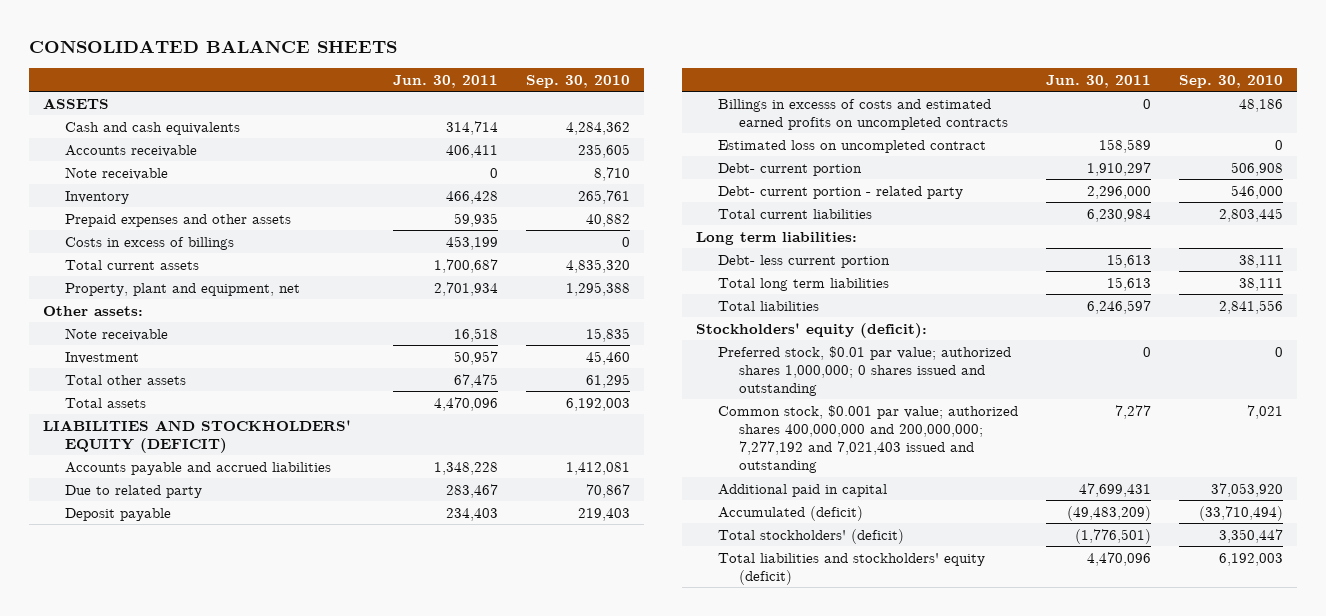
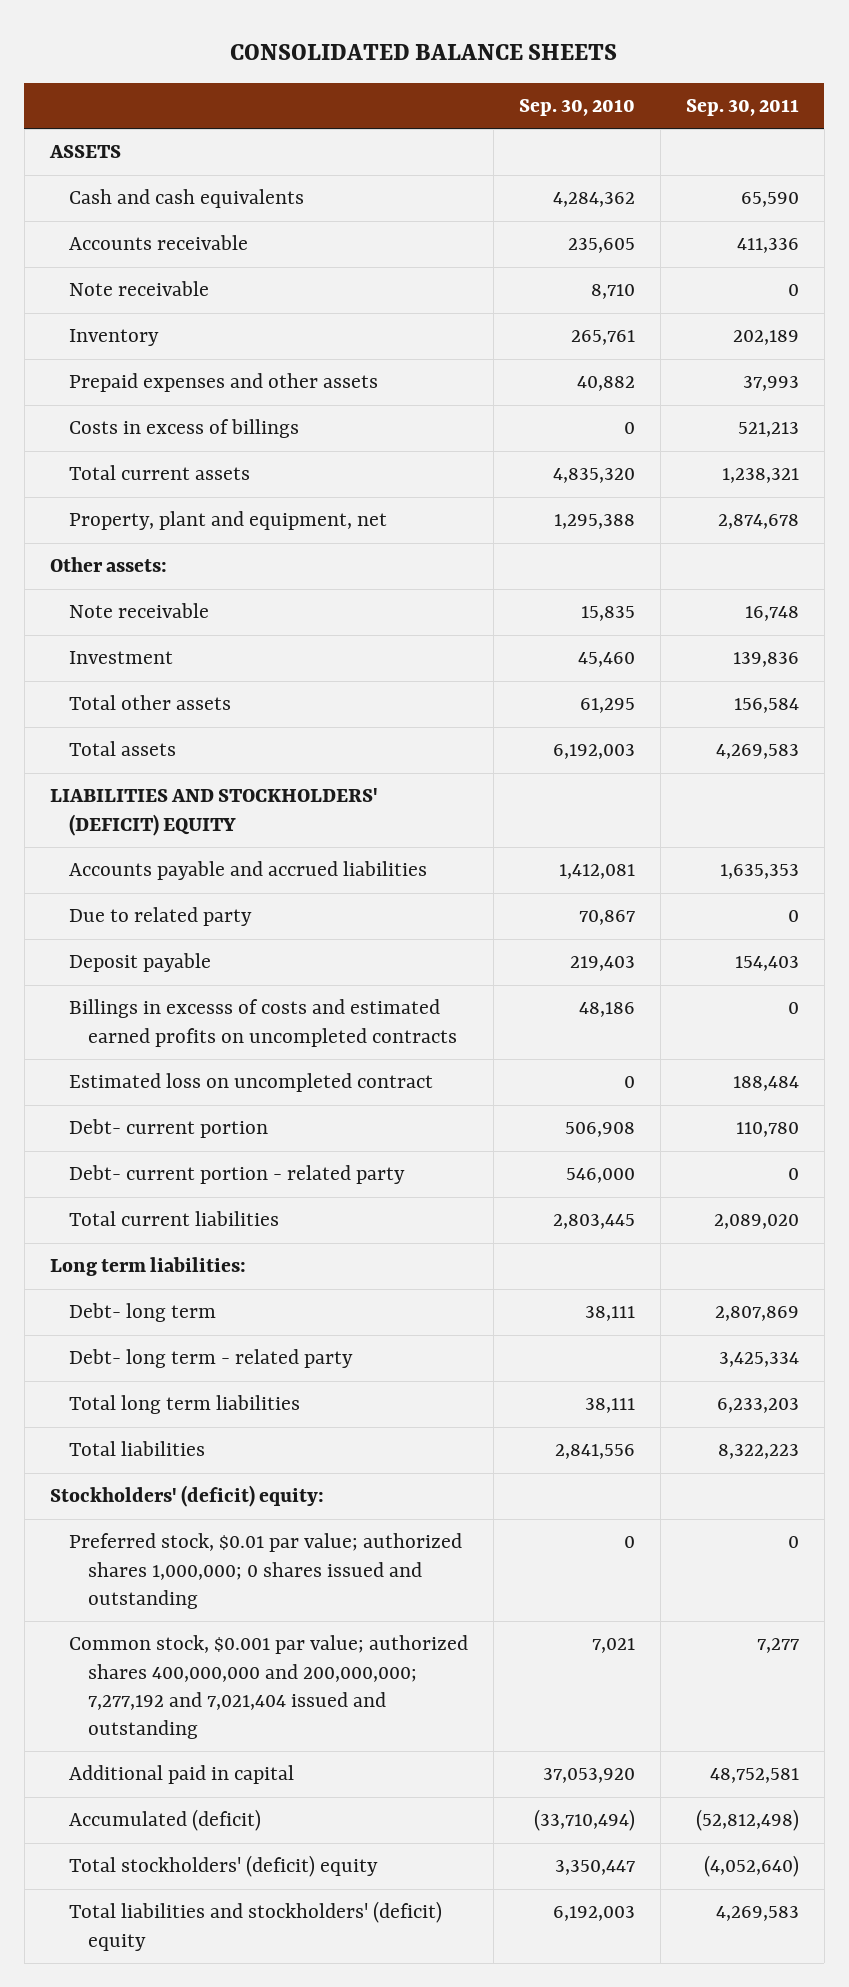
- | Jun. 30, 2011 | Sep. 30, 2010
+ | Sep. 30, 2010 | Sep. 30, 2011
- LIABILITIES AND STOCKHOLDERS' EQUITY (DEFICIT)
+ LIABILITIES AND STOCKHOLDERS' (DEFICIT) EQUITY
- Debt- less current portion | 15,613 | 38,111
+ Debt- long term | 38,111 | 2,807,869
+ Debt- long term - related party | | 3,425,334
- Stockholders' equity (deficit):
+ Stockholders' (deficit) equity:
- Common stock, $0.001 par value; authorized shares 400,000,000 and 200,000,000; 7,277,192 and 7,021,403 issued and outstanding | 7,277 | 7,021
+ Common stock, $0.001 par value; authorized shares 400,000,000 and 200,000,000; 7,277,192 and 7,021,404 issued and outstanding | 7,021 | 7,277
- Total stockholders' (deficit) | (1,776,501) | 3,350,447
- Total liabilities and stockholders' equity (deficit) | 4,470,096 | 6,192,003
+ Total stockholders' (deficit) equity | 3,350,447 | (4,052,640)
+ Total liabilities and stockholders' (deficit) equity | 6,192,003 | 4,269,583

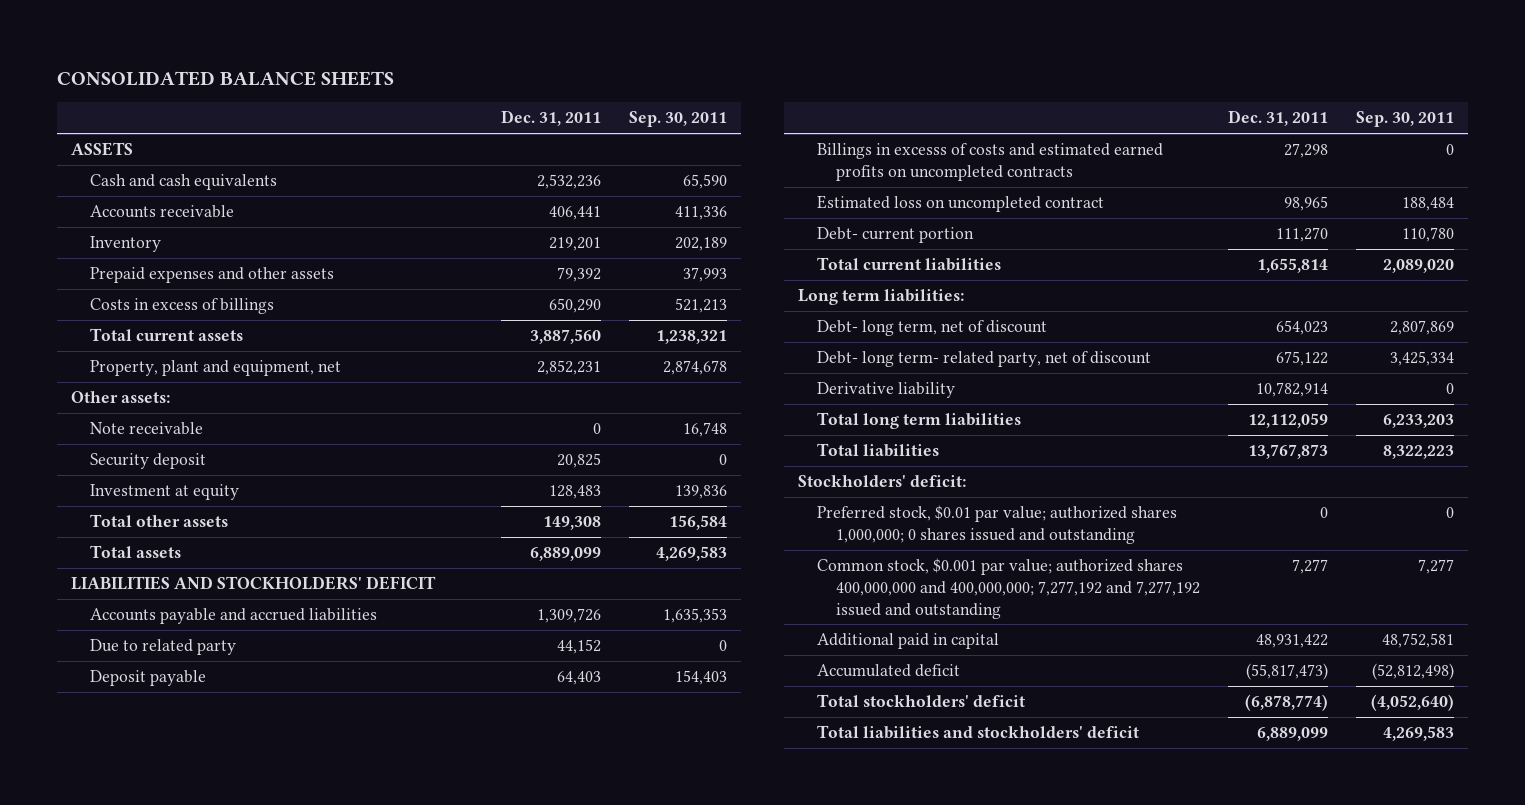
- | Sep. 30, 2010 | Sep. 30, 2011
+ | Dec. 31, 2011 | Sep. 30, 2011
- Note receivable | 8,710 | 0
- Investment | 45,460 | 139,836
+ Security deposit | 20,825 | 0
+ Investment at equity | 128,483 | 139,836
- LIABILITIES AND STOCKHOLDERS' (DEFICIT) EQUITY
+ LIABILITIES AND STOCKHOLDERS' DEFICIT
- Debt- current portion - related party | 546,000 | 0
- Debt- long term | 38,111 | 2,807,869
- Debt- long term - related party | | 3,425,334
+ Debt- long term, net of discount | 654,023 | 2,807,869
+ Debt- long term- related party, net of discount | 675,122 | 3,425,334
+ Derivative liability | 10,782,914 | 0
- Stockholders' (deficit) equity:
+ Stockholders' deficit:
- Common stock, $0.001 par value; authorized shares 400,000,000 and 200,000,000; 7,277,192 and 7,021,404 issued and outstanding | 7,021 | 7,277
+ Common stock, $0.001 par value; authorized shares 400,000,000 and 400,000,000; 7,277,192 and 7,277,192 issued and outstanding | 7,277 | 7,277
- Accumulated (deficit) | (33,710,494) | (52,812,498)
- Total stockholders' (deficit) equity | 3,350,447 | (4,052,640)
- Total liabilities and stockholders' (deficit) equity | 6,192,003 | 4,269,583
+ Accumulated deficit | (55,817,473) | (52,812,498)
+ Total stockholders' deficit | (6,878,774) | (4,052,640)
+ Total liabilities and stockholders' deficit | 6,889,099 | 4,269,583

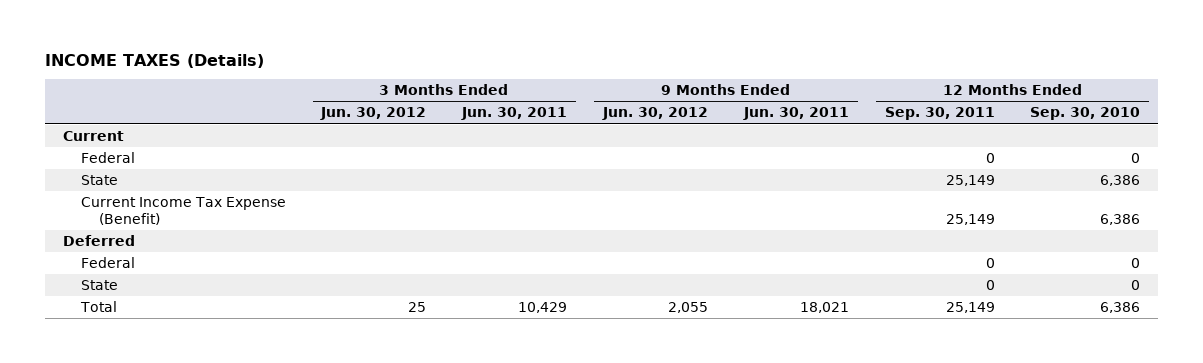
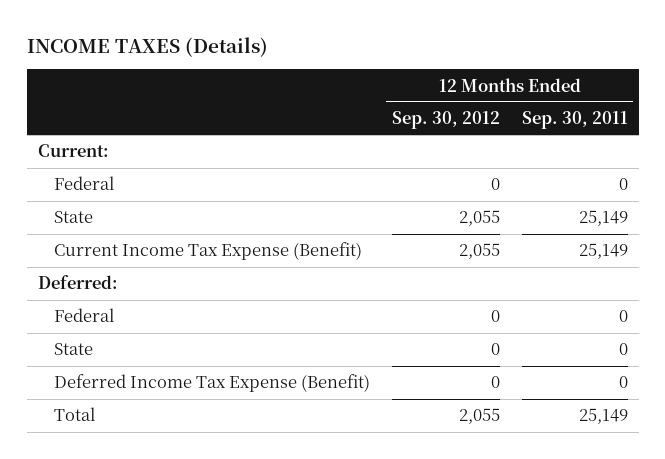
- | 3 Months Ended Jun. 30, 2012 | 3 Months Ended Jun. 30, 2011 | 9 Months Ended Jun. 30, 2012 | 9 Months Ended Jun. 30, 2011 | 12 Months Ended Sep. 30, 2011 | 12 Months Ended Sep. 30, 2010
+ | 12 Months Ended Sep. 30, 2012 | 12 Months Ended Sep. 30, 2011
- Current
+ Current:
- Deferred
+ Deferred:
+ Deferred Income Tax Expense (Benefit) | 0 | 0

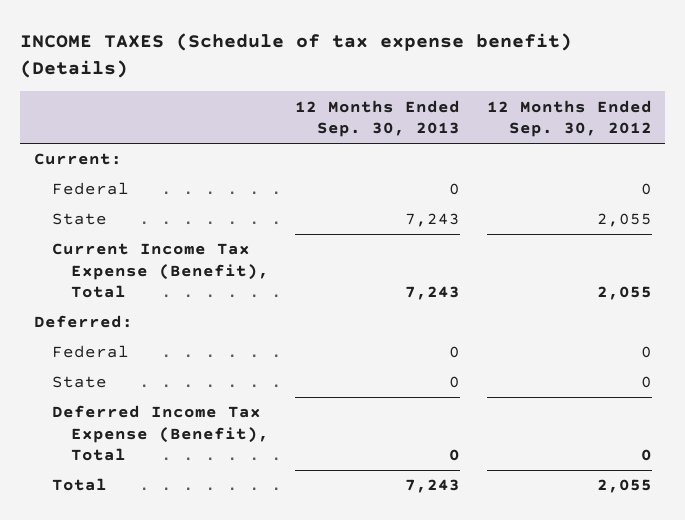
- INCOME TAXES (Details)
+ INCOME TAXES (Schedule of tax expense benefit) (Details)
- | 12 Months Ended Sep. 30, 2012 | 12 Months Ended Sep. 30, 2011
+ | 12 Months Ended Sep. 30, 2013 | 12 Months Ended Sep. 30, 2012
- Current Income Tax Expense (Benefit) | 2,055 | 25,149
+ Current Income Tax Expense (Benefit), Total | 7,243 | 2,055
- Deferred Income Tax Expense (Benefit) | 0 | 0
+ Deferred Income Tax Expense (Benefit), Total | 0 | 0

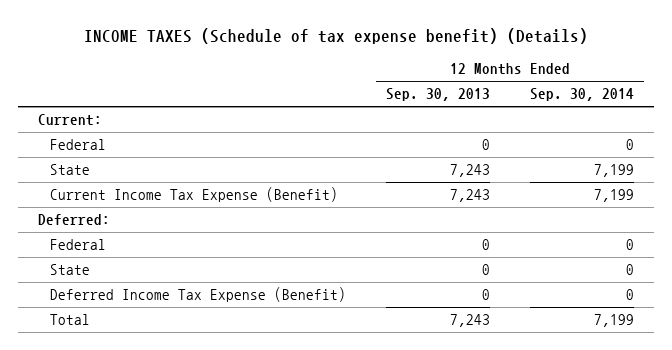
- | 12 Months Ended Sep. 30, 2013 | 12 Months Ended Sep. 30, 2012
+ | 12 Months Ended Sep. 30, 2013 | 12 Months Ended Sep. 30, 2014
- Current Income Tax Expense (Benefit), Total | 7,243 | 2,055
+ Current Income Tax Expense (Benefit) | 7,243 | 7,199
- Deferred Income Tax Expense (Benefit), Total | 0 | 0
+ Deferred Income Tax Expense (Benefit) | 0 | 0

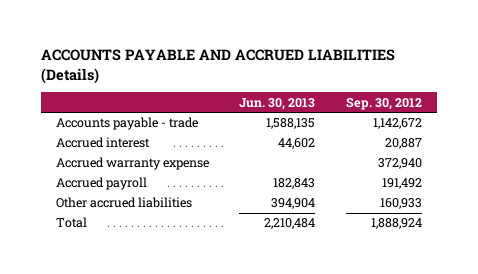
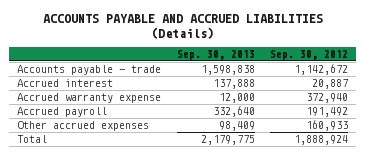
- | Jun. 30, 2013 | Sep. 30, 2012
+ | Sep. 30, 2013 | Sep. 30, 2012
- Other accrued liabilities | 394,904 | 160,933
+ Other accrued expenses | 98,409 | 160,933

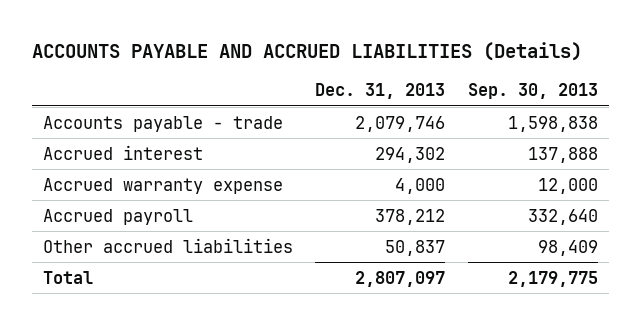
- | Sep. 30, 2013 | Sep. 30, 2012
+ | Dec. 31, 2013 | Sep. 30, 2013
- Other accrued expenses | 98,409 | 160,933
+ Other accrued liabilities | 50,837 | 98,409

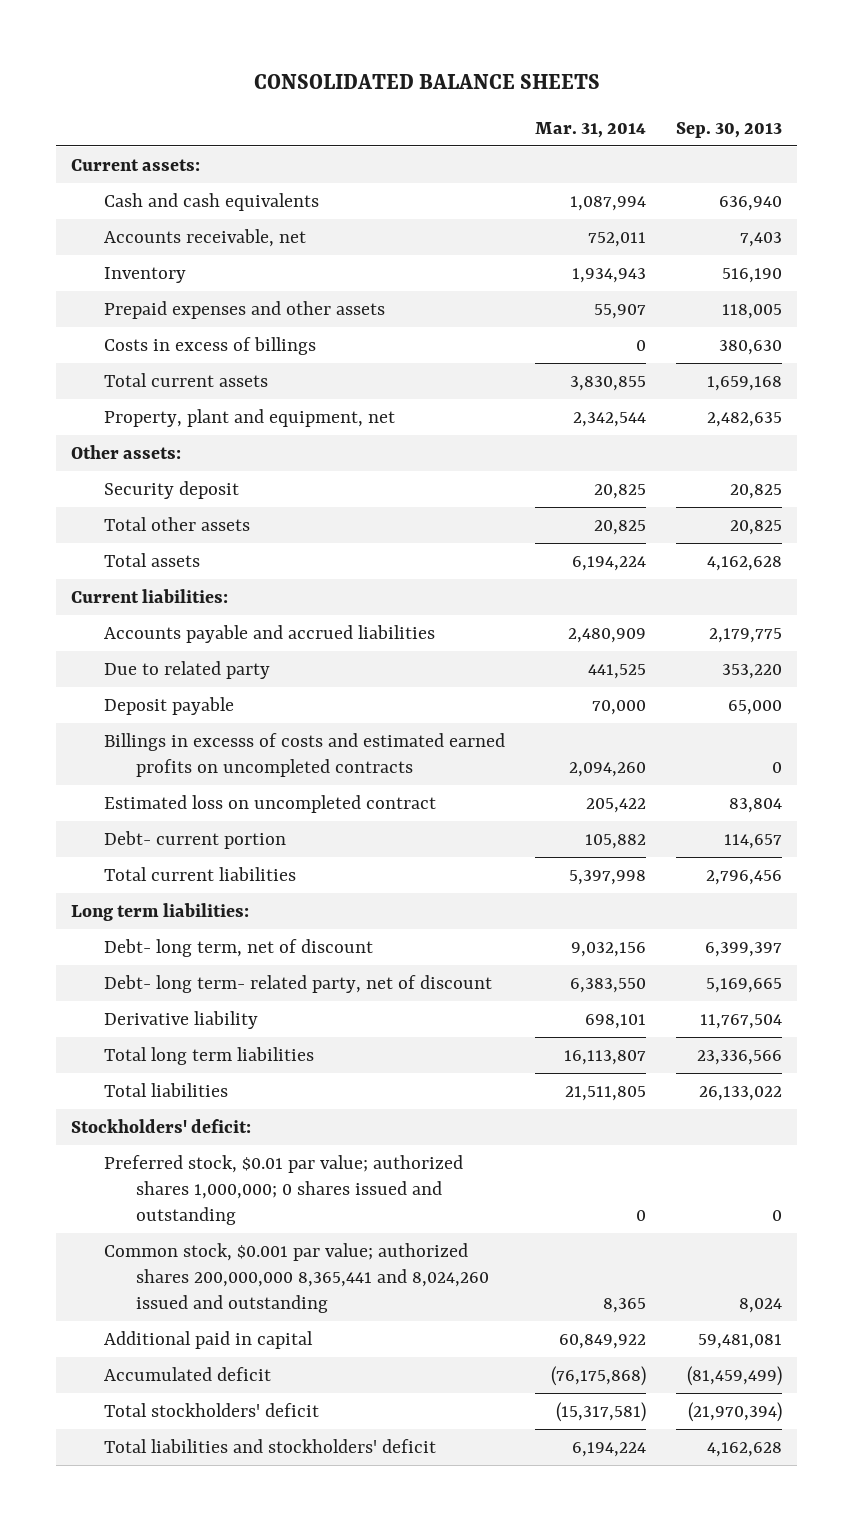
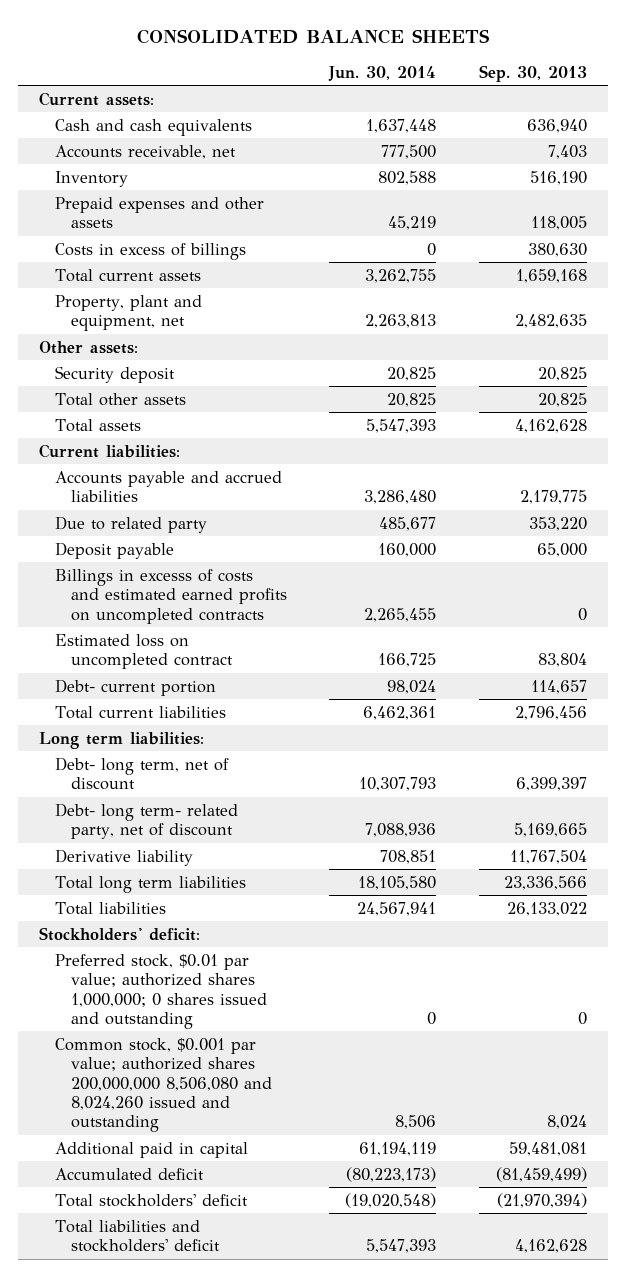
- | Mar. 31, 2014 | Sep. 30, 2013
+ | Jun. 30, 2014 | Sep. 30, 2013
- Common stock, $0.001 par value; authorized shares 200,000,000 8,365,441 and 8,024,260 issued and outstanding | 8,365 | 8,024
+ Common stock, $0.001 par value; authorized shares 200,000,000 8,506,080 and 8,024,260 issued and outstanding | 8,506 | 8,024

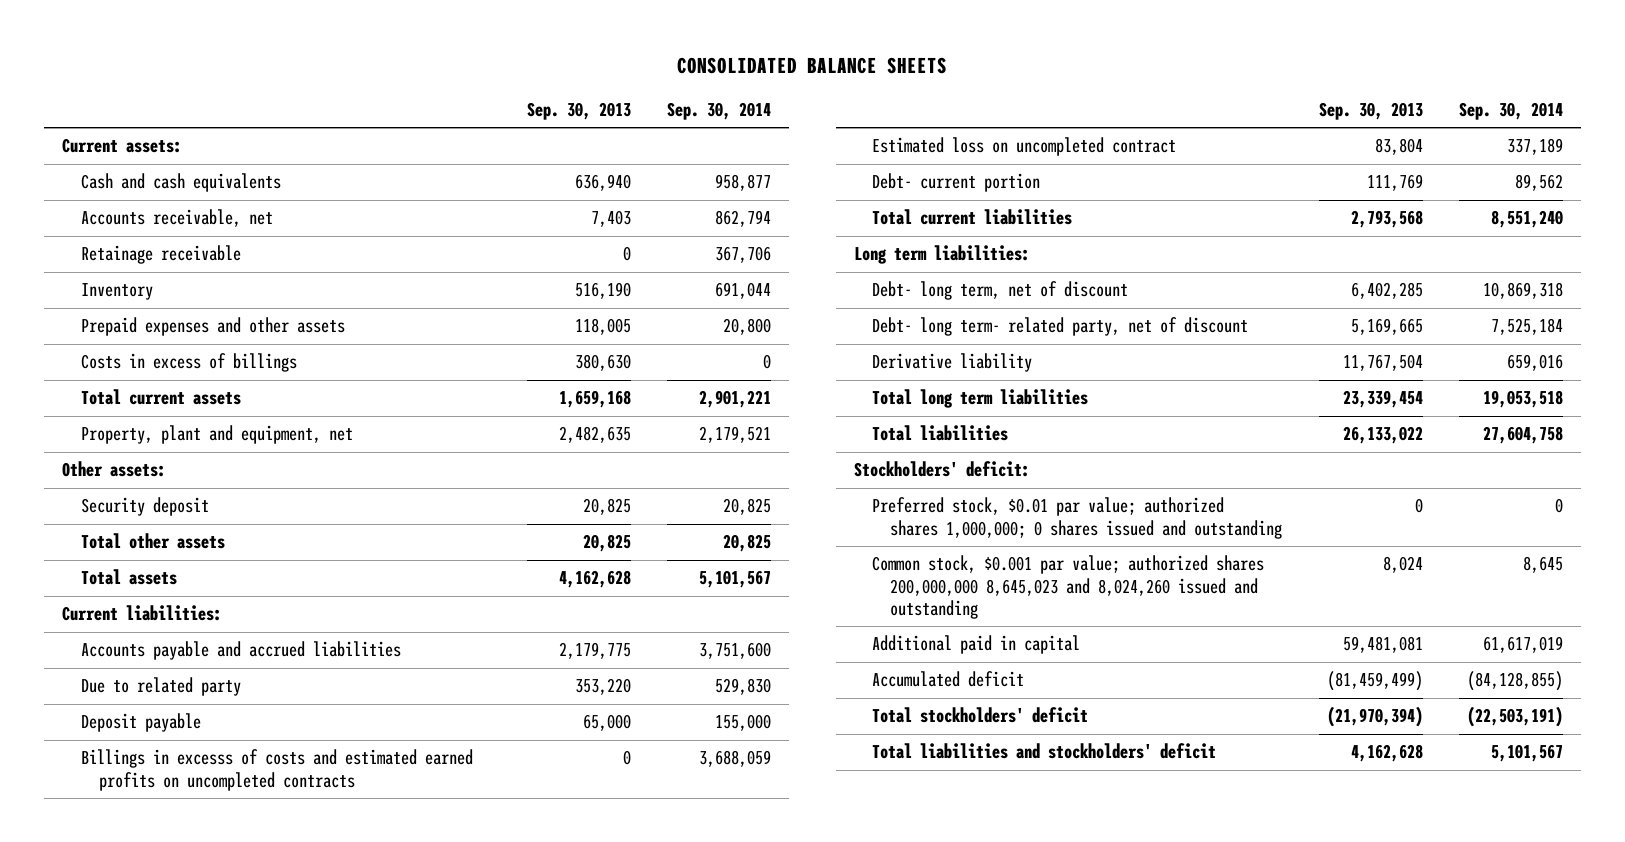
- | Jun. 30, 2014 | Sep. 30, 2013
+ | Sep. 30, 2013 | Sep. 30, 2014
+ Retainage receivable | 0 | 367,706
- Debt- current portion | 98,024 | 114,657
- Total current liabilities | 6,462,361 | 2,796,456
+ Debt- current portion | 111,769 | 89,562
+ Total current liabilities | 2,793,568 | 8,551,240
- Debt- long term, net of discount | 10,307,793 | 6,399,397
+ Debt- long term, net of discount | 6,402,285 | 10,869,318
- Total long term liabilities | 18,105,580 | 23,336,566
+ Total long term liabilities | 23,339,454 | 19,053,518
- Common stock, $0.001 par value; authorized shares 200,000,000 8,506,080 and 8,024,260 issued and outstanding | 8,506 | 8,024
+ Common stock, $0.001 par value; authorized shares 200,000,000 8,645,023 and 8,024,260 issued and outstanding | 8,024 | 8,645

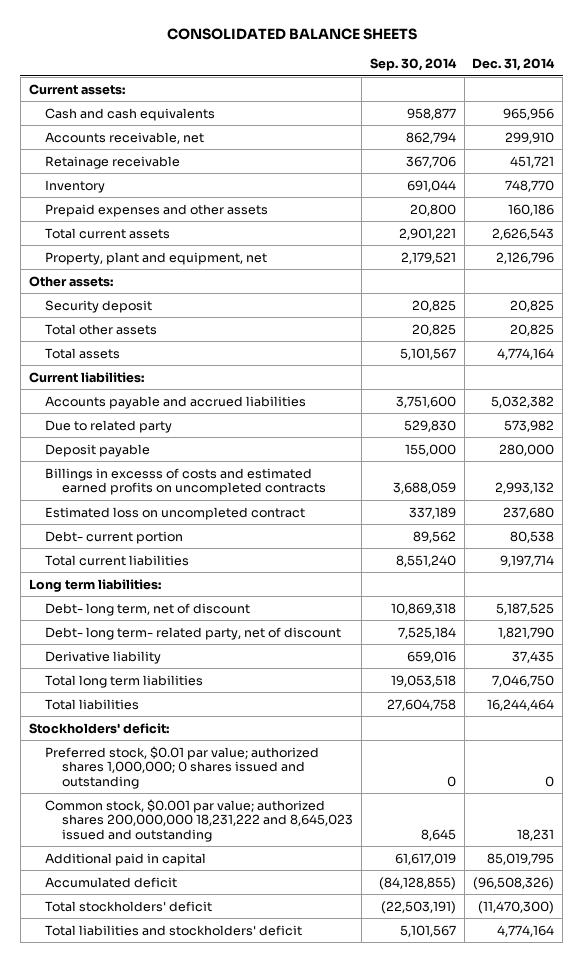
- | Sep. 30, 2013 | Sep. 30, 2014
+ | Sep. 30, 2014 | Dec. 31, 2014
- Costs in excess of billings | 380,630 | 0
- Common stock, $0.001 par value; authorized shares 200,000,000 8,645,023 and 8,024,260 issued and outstanding | 8,024 | 8,645
+ Common stock, $0.001 par value; authorized shares 200,000,000 18,231,222 and 8,645,023 issued and outstanding | 8,645 | 18,231

